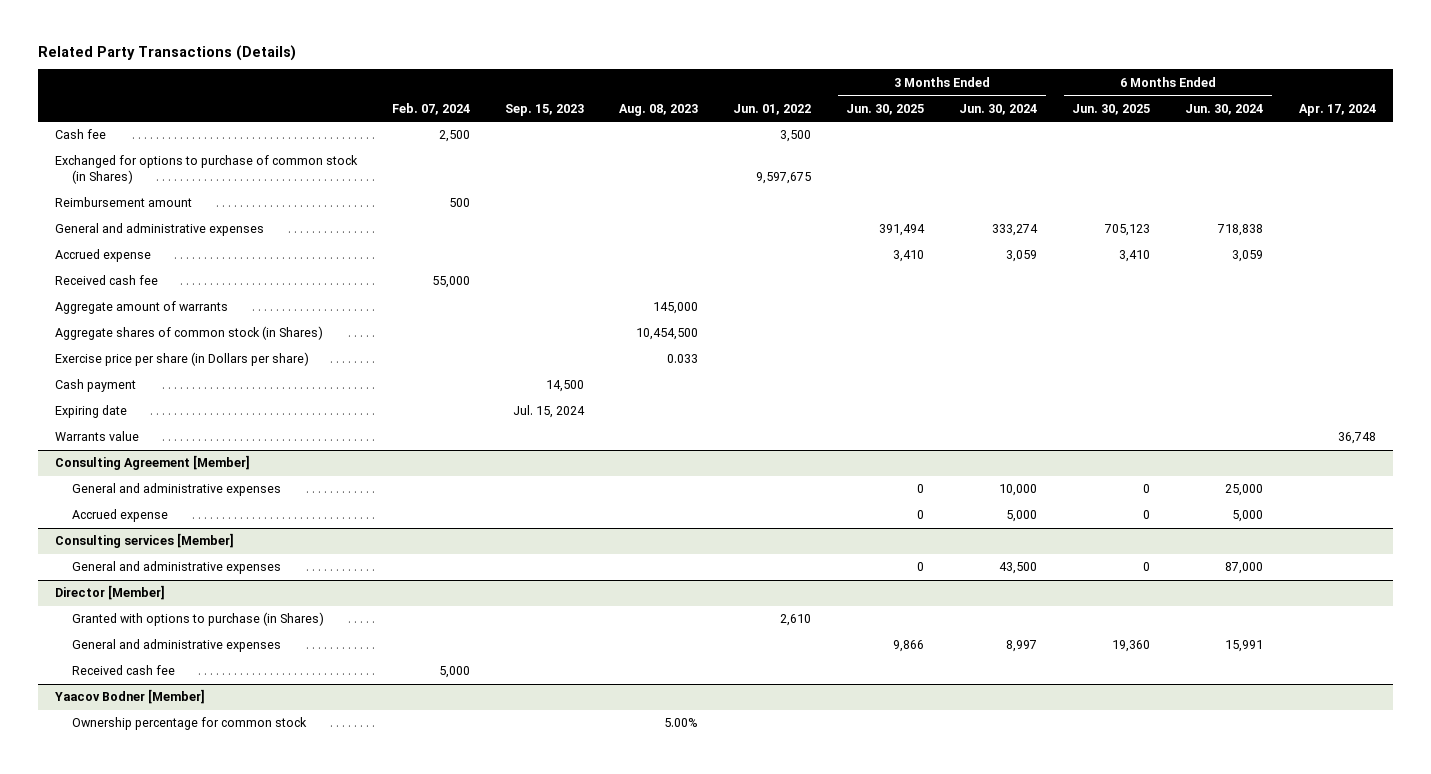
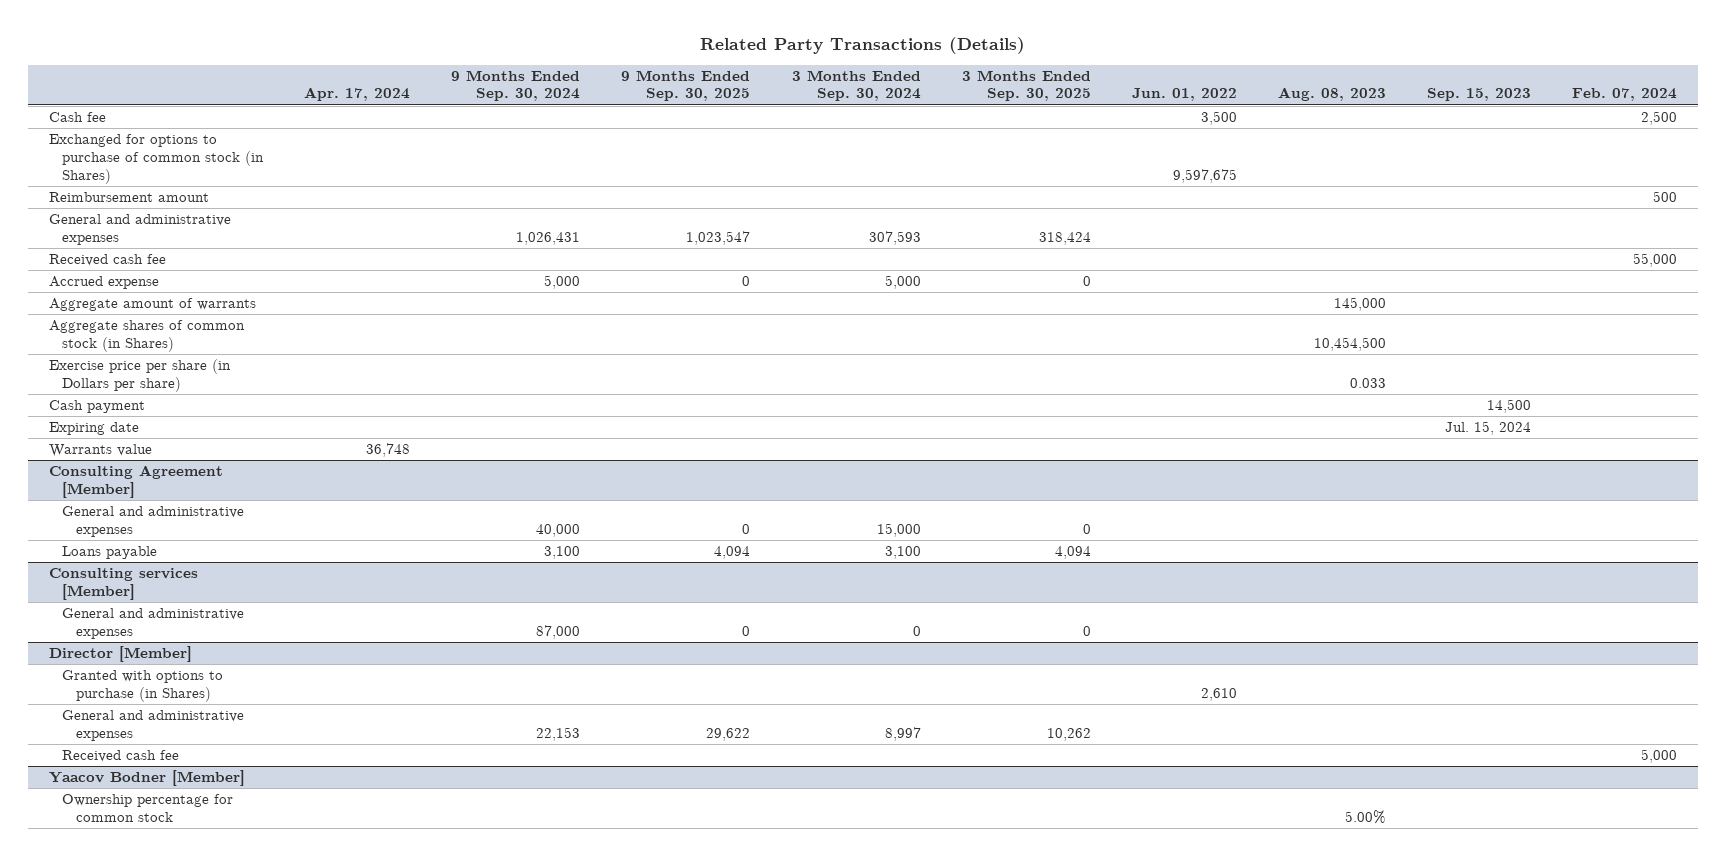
- | Feb. 07, 2024 | Sep. 15, 2023 | Aug. 08, 2023 | Jun. 01, 2022 | 3 Months Ended Jun. 30, 2025 | 3 Months Ended Jun. 30, 2024 | 6 Months Ended Jun. 30, 2025 | 6 Months Ended Jun. 30, 2024 | Apr. 17, 2024
+ | Apr. 17, 2024 | 9 Months Ended Sep. 30, 2024 | 9 Months Ended Sep. 30, 2025 | 3 Months Ended Sep. 30, 2024 | 3 Months Ended Sep. 30, 2025 | Jun. 01, 2022 | Aug. 08, 2023 | Sep. 15, 2023 | Feb. 07, 2024
moved down: Accrued expense | | 5,000 | 0 | 5,000 | 0 | | | |
@ Consulting Agreement [Member]
- Accrued expense | | | | | 0 | 5,000 | 0 | 5,000 |
+ Loans payable | | 3,100 | 4,094 | 3,100 | 4,094 | | | |

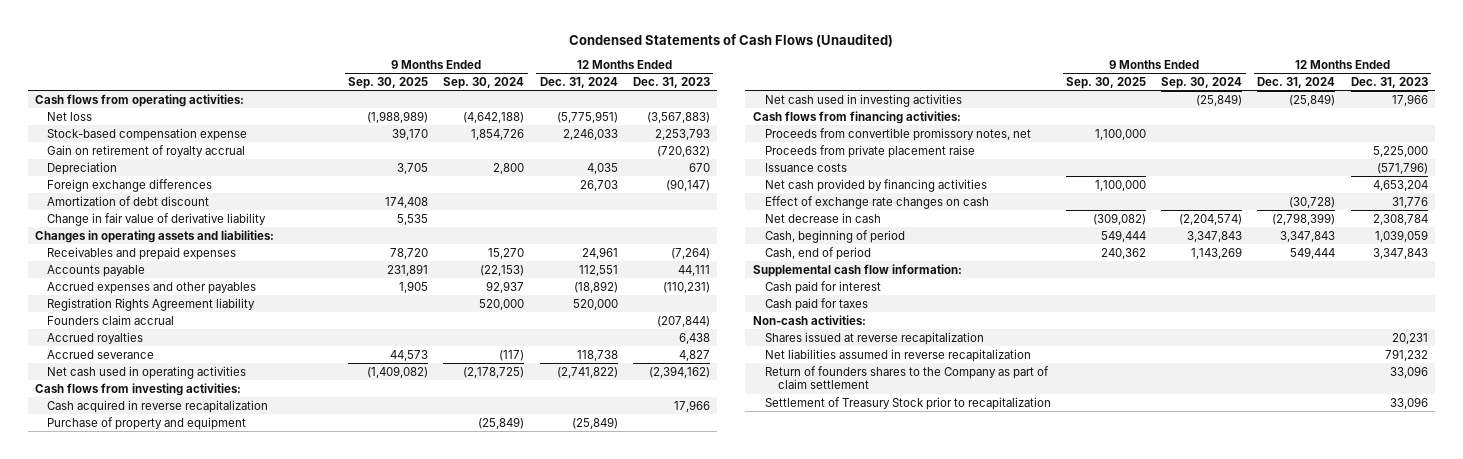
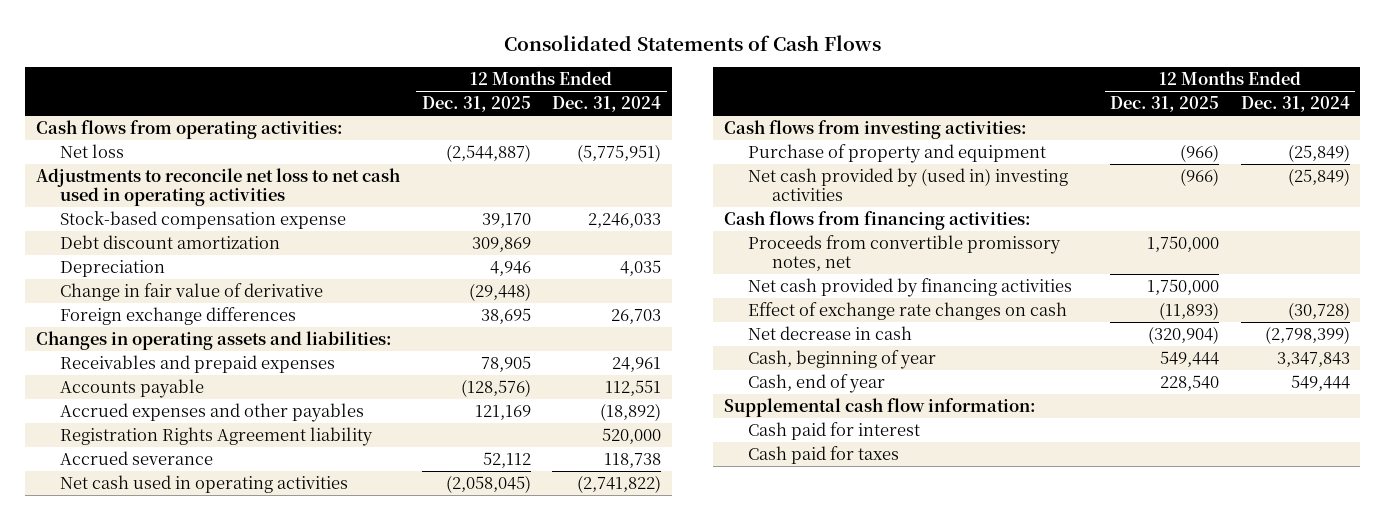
- Condensed Statements of Cash Flows (Unaudited)
+ Consolidated Statements of Cash Flows
- | 9 Months Ended Sep. 30, 2025 | 9 Months Ended Sep. 30, 2024 | 12 Months Ended Dec. 31, 2024 | 12 Months Ended Dec. 31, 2023
+ | 12 Months Ended Dec. 31, 2025 | 12 Months Ended Dec. 31, 2024
+ Adjustments to reconcile net loss to net cash used in operating activities
- Gain on retirement of royalty accrual | | | | (720,632)
+ Debt discount amortization | 309,869 |
+ Change in fair value of derivative | (29,448) |
- Amortization of debt discount | 174,408 | | |
- Change in fair value of derivative liability | 5,535 | | |
- Founders claim accrual | | | | (207,844)
- Accrued royalties | | | | 6,438
- Cash acquired in reverse recapitalization | | | | 17,966
- Net cash used in investing activities | | (25,849) | (25,849) | 17,966
+ Net cash provided by (used in) investing activities | (966) | (25,849)
- Proceeds from private placement raise | | | | 5,225,000
- Issuance costs | | | | (571,796)
- Cash, beginning of period | 549,444 | 3,347,843 | 3,347,843 | 1,039,059
- Cash, end of period | 240,362 | 1,143,269 | 549,444 | 3,347,843
+ Cash, beginning of year | 549,444 | 3,347,843
+ Cash, end of year | 228,540 | 549,444
- Non-cash activities:
- Shares issued at reverse recapitalization | | | | 20,231
- Net liabilities assumed in reverse recapitalization | | | | 791,232
- Return of founders shares to the Company as part of claim settlement | | | | 33,096
- Settlement of Treasury Stock prior to recapitalization | | | | 33,096

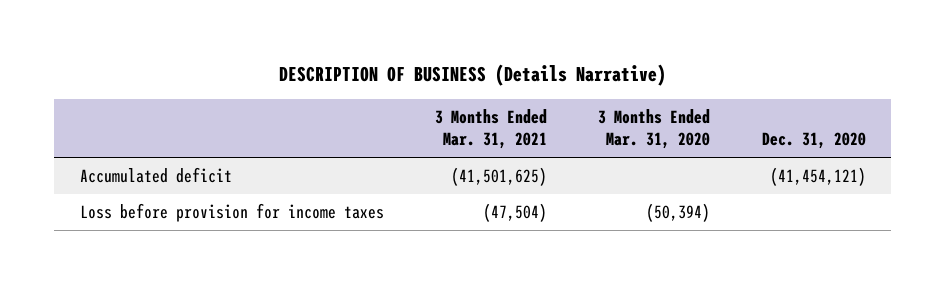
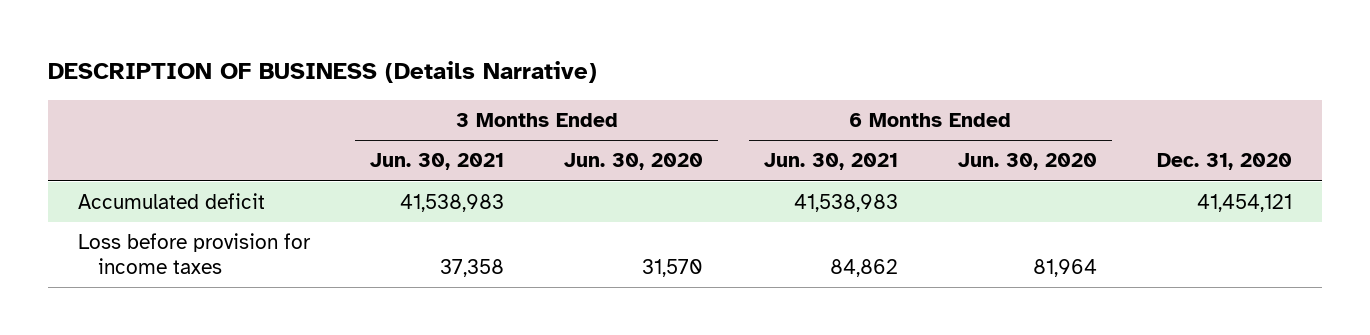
- | 3 Months Ended Mar. 31, 2021 | 3 Months Ended Mar. 31, 2020 | Dec. 31, 2020
+ | 3 Months Ended Jun. 30, 2021 | 3 Months Ended Jun. 30, 2020 | 6 Months Ended Jun. 30, 2021 | 6 Months Ended Jun. 30, 2020 | Dec. 31, 2020
- Accumulated deficit | (41,501,625) | | (41,454,121)
+ Accumulated deficit | 41,538,983 | | 41,538,983 | | 41,454,121

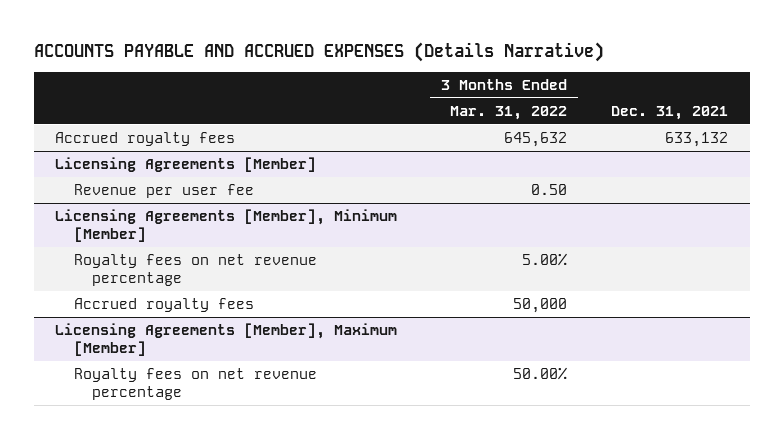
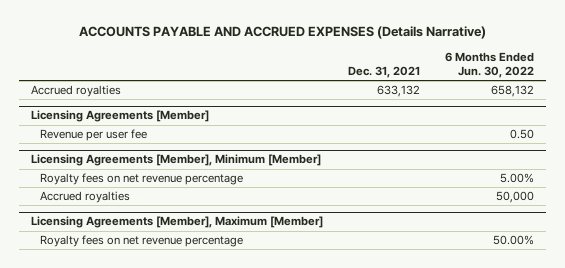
- | 3 Months Ended Mar. 31, 2022 | Dec. 31, 2021
+ | Dec. 31, 2021 | 6 Months Ended Jun. 30, 2022
- Accrued royalty fees | 645,632 | 633,132
+ Accrued royalties | 633,132 | 658,132
@ Licensing Agreements [Member], Minimum [Member]
- Accrued royalty fees | 50,000 |
+ Accrued royalties | | 50,000

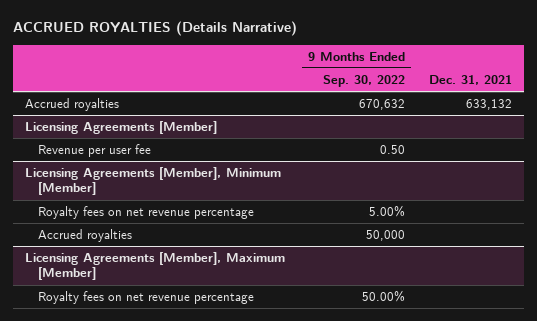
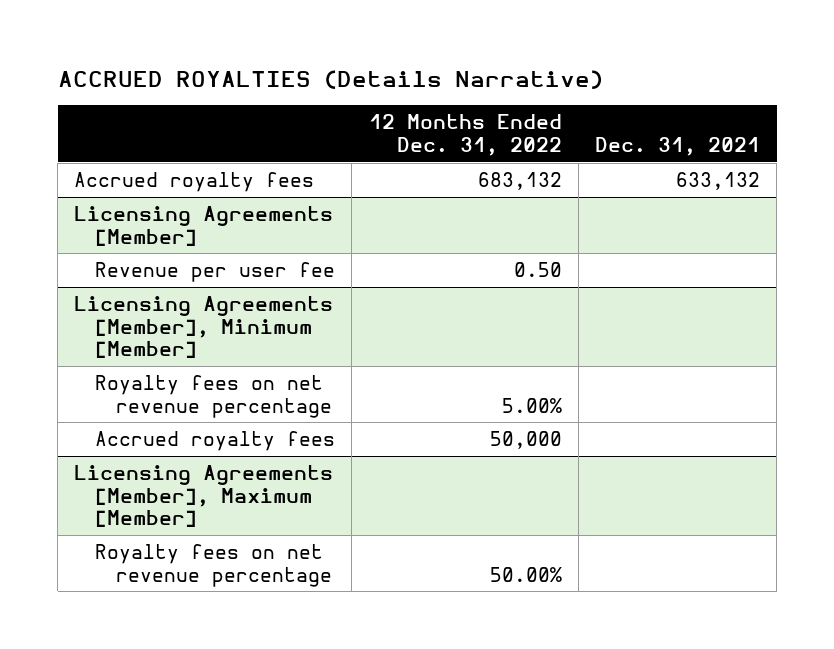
- | 9 Months Ended Sep. 30, 2022 | Dec. 31, 2021
+ | 12 Months Ended Dec. 31, 2022 | Dec. 31, 2021
- Accrued royalties | 670,632 | 633,132
+ Accrued royalty fees | 683,132 | 633,132
@ Licensing Agreements [Member], Minimum [Member]
- Accrued royalties | 50,000 |
+ Accrued royalty fees | 50,000 |

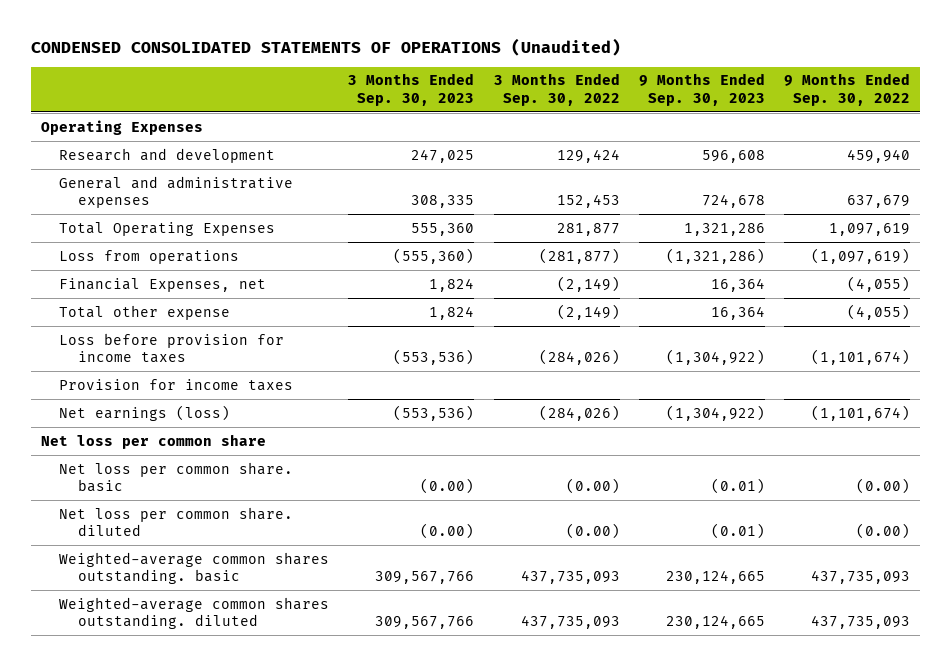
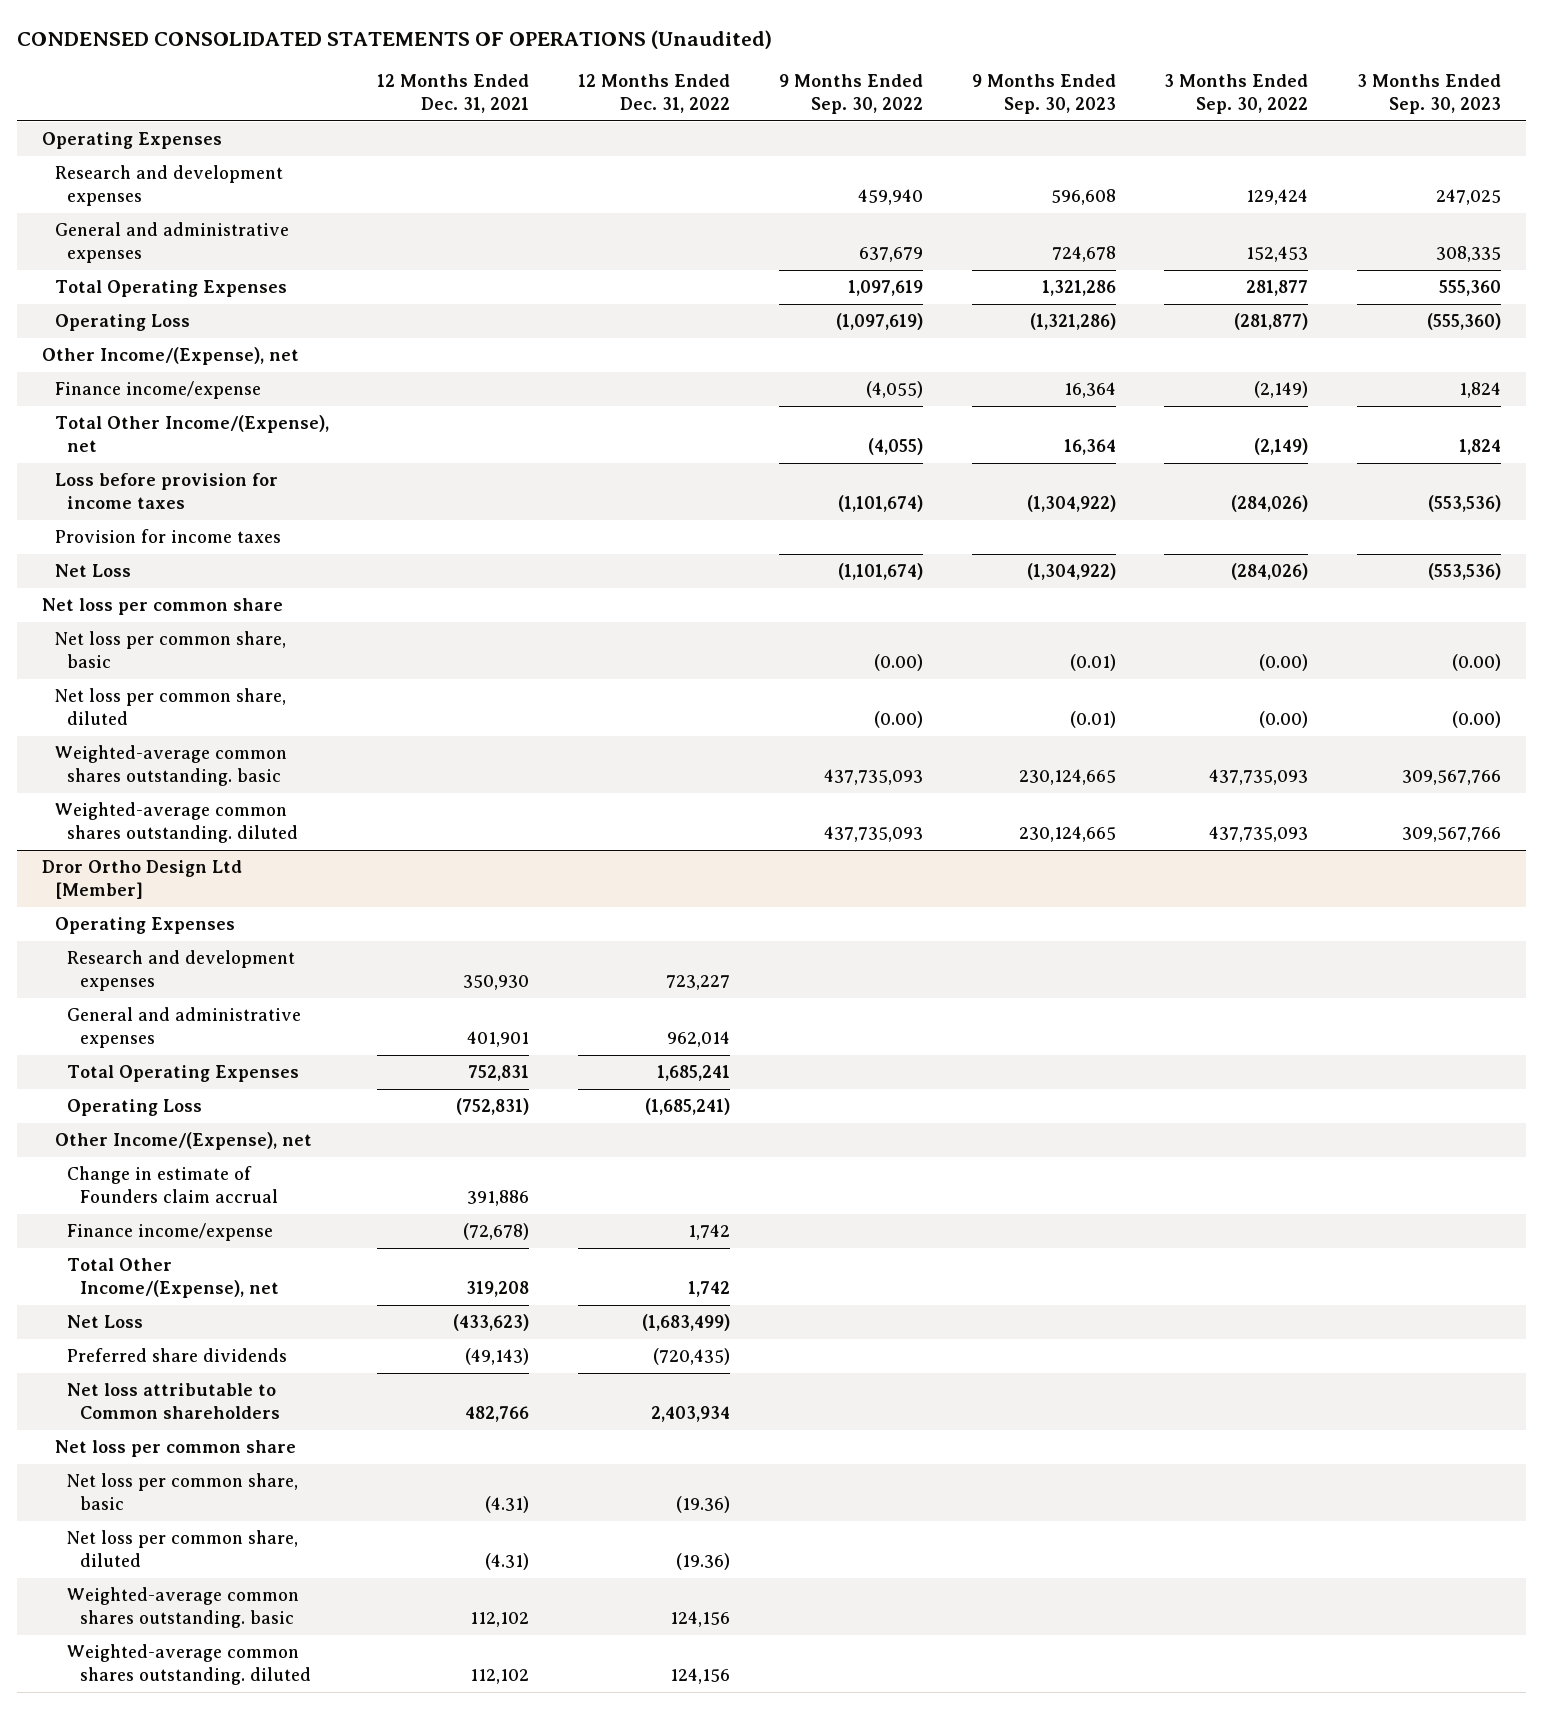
- | 3 Months Ended Sep. 30, 2023 | 3 Months Ended Sep. 30, 2022 | 9 Months Ended Sep. 30, 2023 | 9 Months Ended Sep. 30, 2022
+ | 12 Months Ended Dec. 31, 2021 | 12 Months Ended Dec. 31, 2022 | 9 Months Ended Sep. 30, 2022 | 9 Months Ended Sep. 30, 2023 | 3 Months Ended Sep. 30, 2022 | 3 Months Ended Sep. 30, 2023
- Research and development | 247,025 | 129,424 | 596,608 | 459,940
+ Research and development expenses | | | 459,940 | 596,608 | 129,424 | 247,025
- Loss from operations | (555,360) | (281,877) | (1,321,286) | (1,097,619)
- Financial Expenses, net | 1,824 | (2,149) | 16,364 | (4,055)
- Total other expense | 1,824 | (2,149) | 16,364 | (4,055)
+ Operating Loss | | | (1,097,619) | (1,321,286) | (281,877) | (555,360)
+ Other Income/(Expense), net
+ Finance income/expense | | | (4,055) | 16,364 | (2,149) | 1,824
+ Total Other Income/(Expense), net | | | (4,055) | 16,364 | (2,149) | 1,824
- Net earnings (loss) | (553,536) | (284,026) | (1,304,922) | (1,101,674)
+ Net Loss | | | (1,101,674) | (1,304,922) | (284,026) | (553,536)
- Net loss per common share. basic | (0.00) | (0.00) | (0.01) | (0.00)
- Net loss per common share. diluted | (0.00) | (0.00) | (0.01) | (0.00)
+ Net loss per common share, basic | | | (0.00) | (0.01) | (0.00) | (0.00)
+ Net loss per common share, diluted | | | (0.00) | (0.01) | (0.00) | (0.00)
+ Dror Ortho Design Ltd [Member]
+ Operating Expenses
+ Research and development expenses | 350,930 | 723,227 | | | |
+ General and administrative expenses | 401,901 | 962,014 | | | |
+ Total Operating Expenses | 752,831 | 1,685,241 | | | |
+ Operating Loss | (752,831) | (1,685,241) | | | |
+ Other Income/(Expense), net
+ Change in estimate of Founders claim accrual | 391,886 | | | | |
+ Finance income/expense | (72,678) | 1,742 | | | |
+ Total Other Income/(Expense), net | 319,208 | 1,742 | | | |
+ Net Loss | (433,623) | (1,683,499) | | | |
+ Preferred share dividends | (49,143) | (720,435) | | | |
+ Net loss attributable to Common shareholders | 482,766 | 2,403,934 | | | |
+ Net loss per common share
+ Net loss per common share, basic | (4.31) | (19.36) | | | |
+ Net loss per common share, diluted | (4.31) | (19.36) | | | |
+ Weighted-average common shares outstanding. basic | 112,102 | 124,156 | | | |
+ Weighted-average common shares outstanding. diluted | 112,102 | 124,156 | | | |

